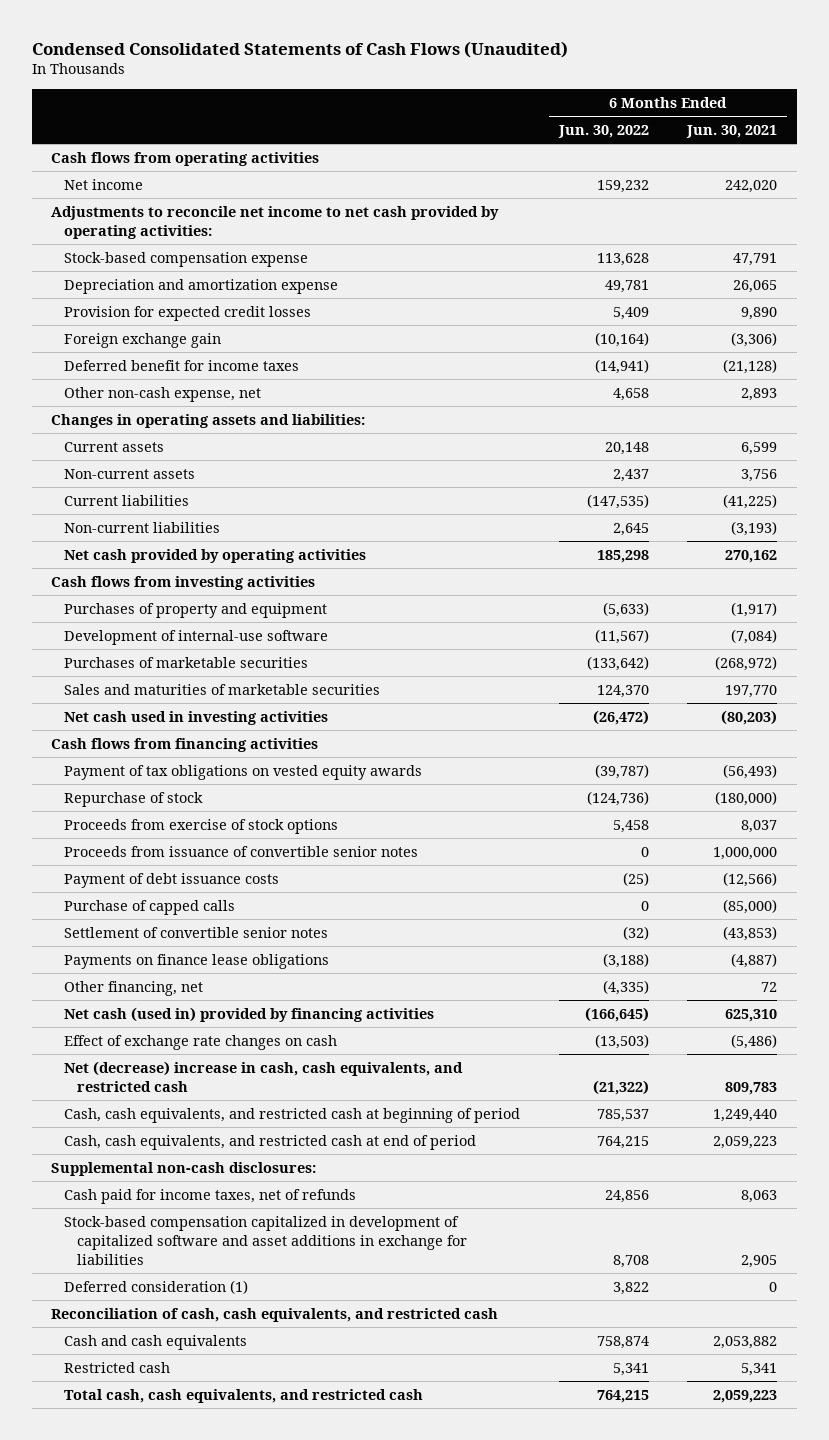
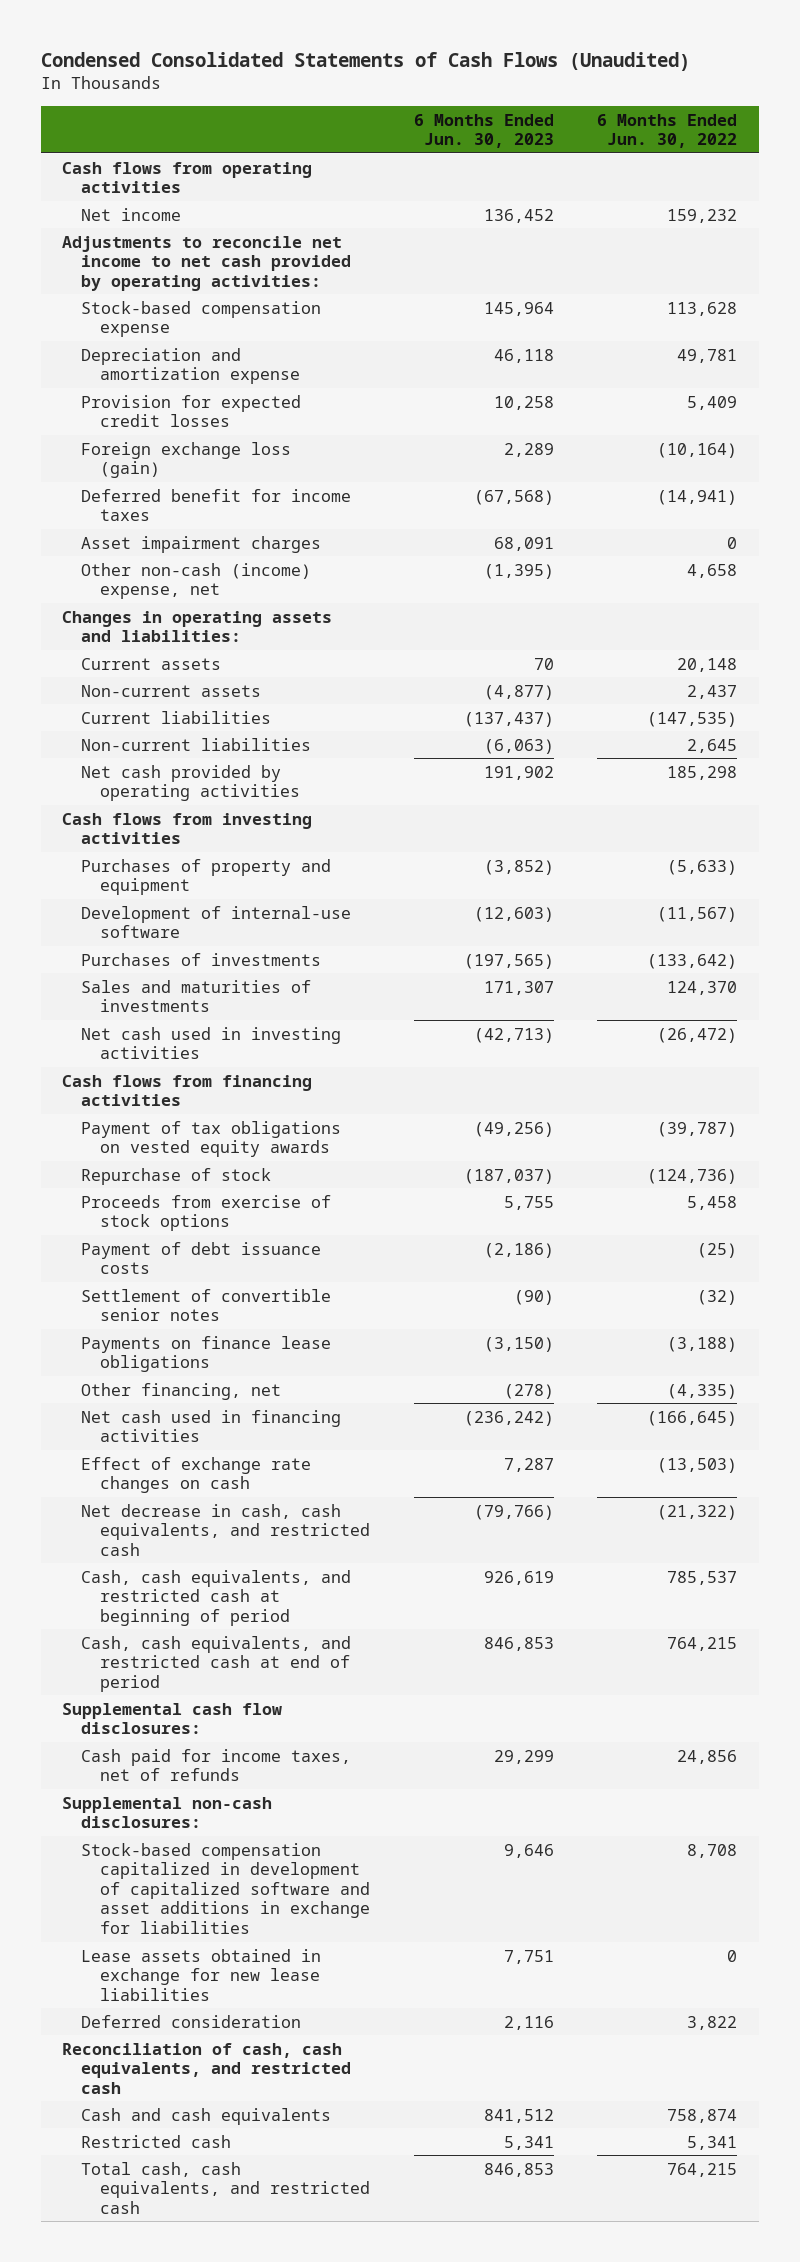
- | 6 Months Ended Jun. 30, 2022 | 6 Months Ended Jun. 30, 2021
+ | 6 Months Ended Jun. 30, 2023 | 6 Months Ended Jun. 30, 2022
- Foreign exchange gain | (10,164) | (3,306)
+ Foreign exchange loss (gain) | 2,289 | (10,164)
- Other non-cash expense, net | 4,658 | 2,893
+ Asset impairment charges | 68,091 | 0
+ Other non-cash (income) expense, net | (1,395) | 4,658
- Purchases of marketable securities | (133,642) | (268,972)
- Sales and maturities of marketable securities | 124,370 | 197,770
+ Purchases of investments | (197,565) | (133,642)
+ Sales and maturities of investments | 171,307 | 124,370
- Proceeds from issuance of convertible senior notes | 0 | 1,000,000
- Purchase of capped calls | 0 | (85,000)
- Net cash (used in) provided by financing activities | (166,645) | 625,310
+ Net cash used in financing activities | (236,242) | (166,645)
- Net (decrease) increase in cash, cash equivalents, and restricted cash | (21,322) | 809,783
+ Net decrease in cash, cash equivalents, and restricted cash | (79,766) | (21,322)
+ Supplemental cash flow disclosures:
moved down: Supplemental non-cash disclosures:
- Deferred consideration (1) | 3,822 | 0
+ Lease assets obtained in exchange for new lease liabilities | 7,751 | 0
+ Deferred consideration | 2,116 | 3,822

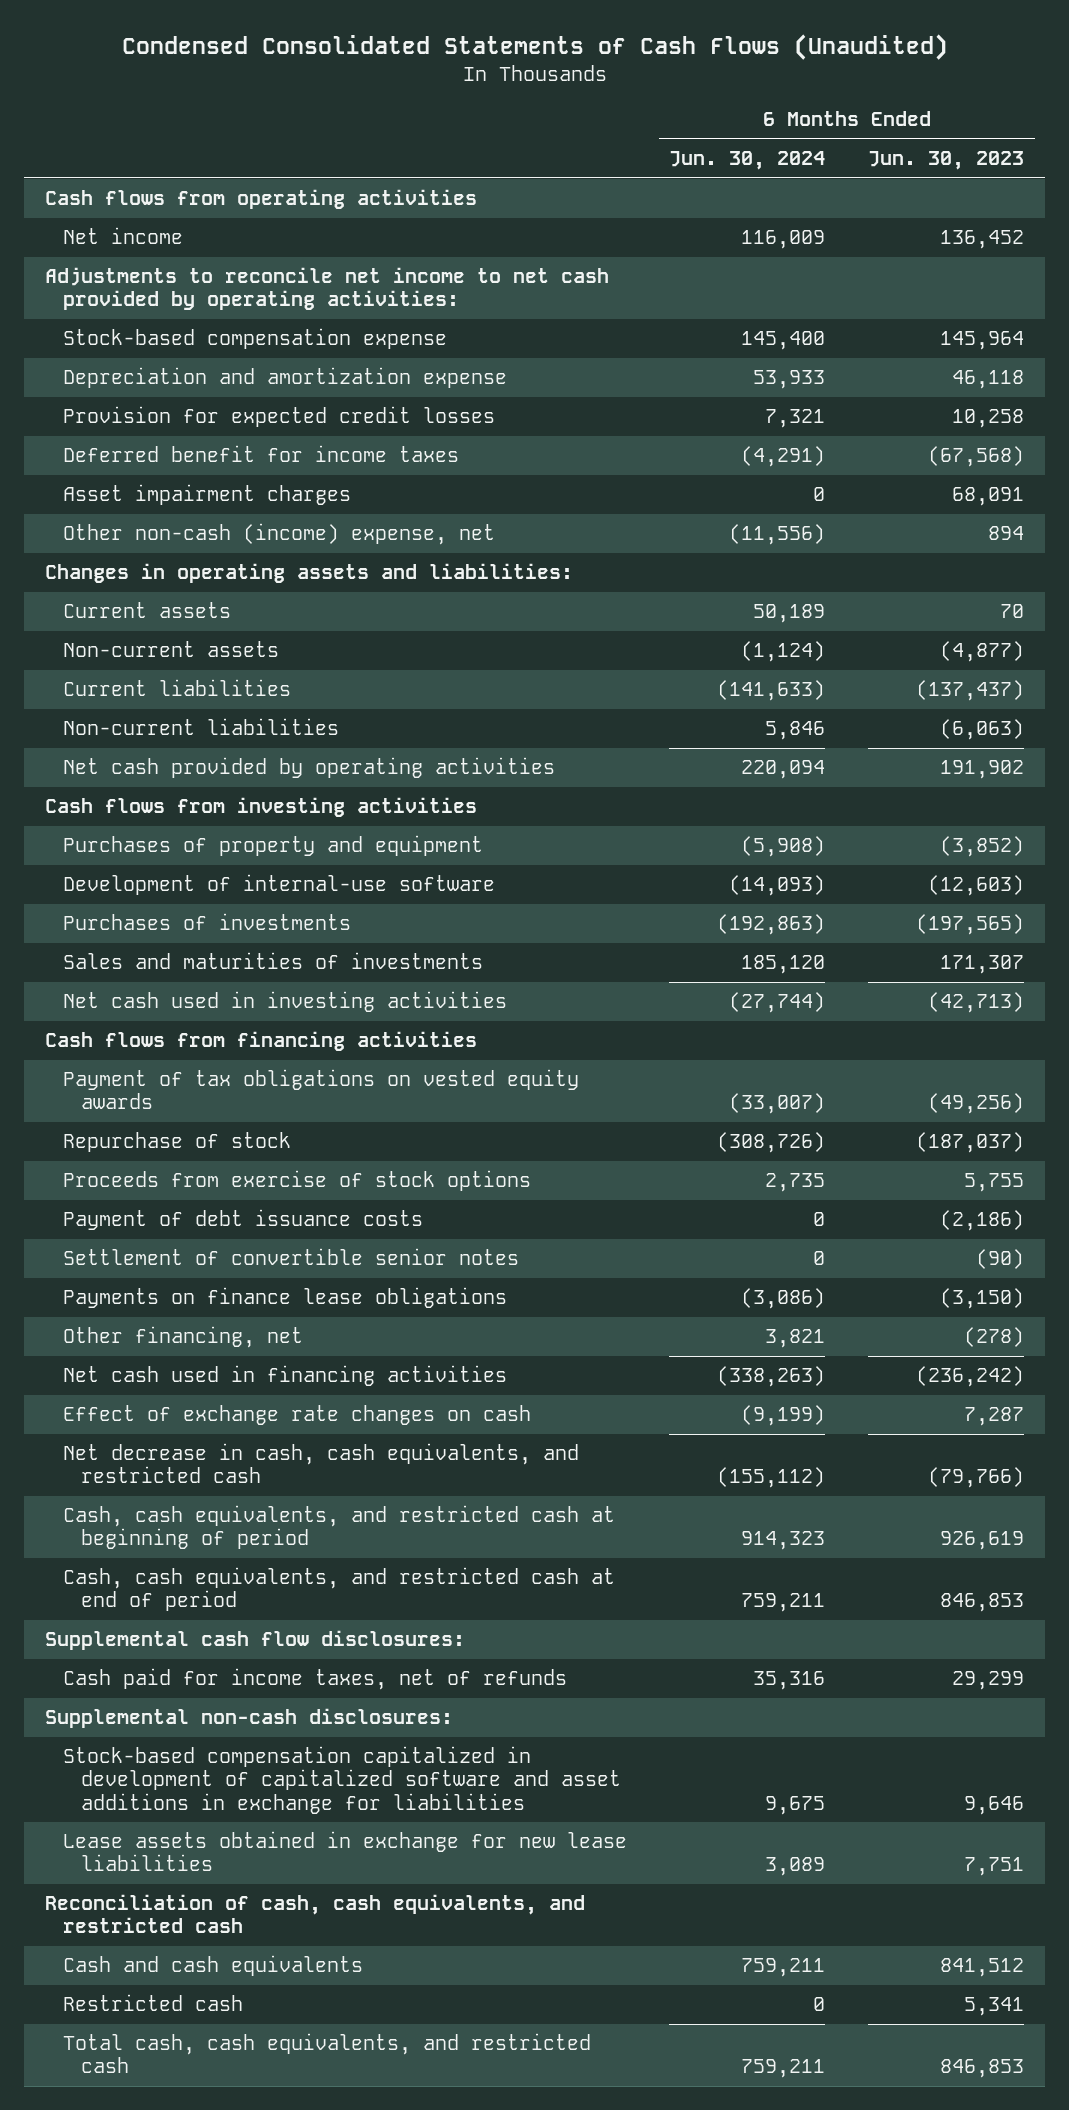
- | 6 Months Ended Jun. 30, 2023 | 6 Months Ended Jun. 30, 2022
+ | 6 Months Ended Jun. 30, 2024 | 6 Months Ended Jun. 30, 2023
- Foreign exchange loss (gain) | 2,289 | (10,164)
- Other non-cash (income) expense, net | (1,395) | 4,658
+ Other non-cash (income) expense, net | (11,556) | 894
- Deferred consideration | 2,116 | 3,822

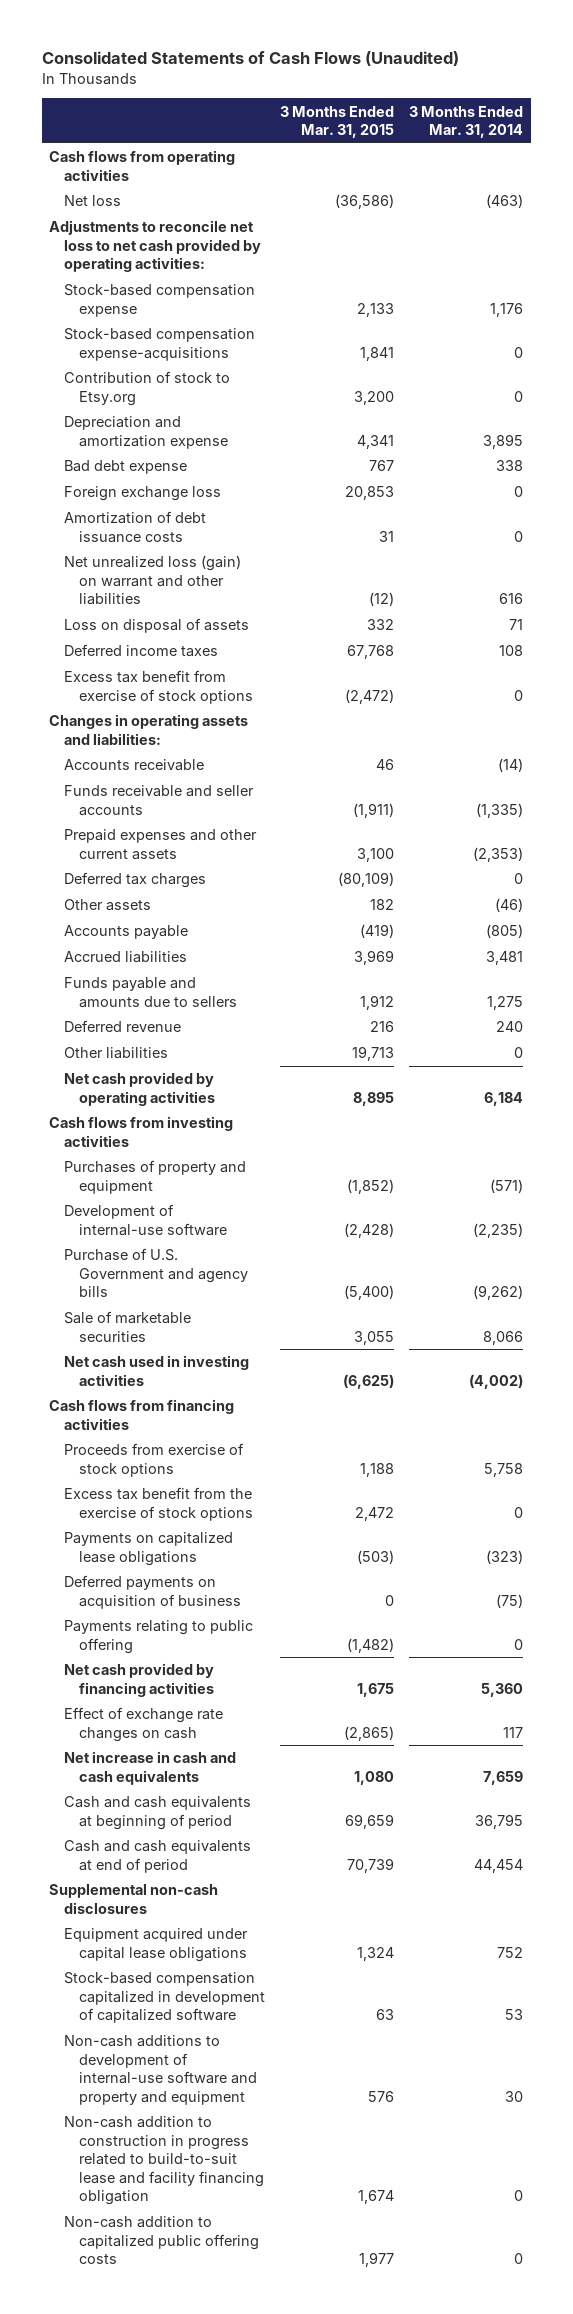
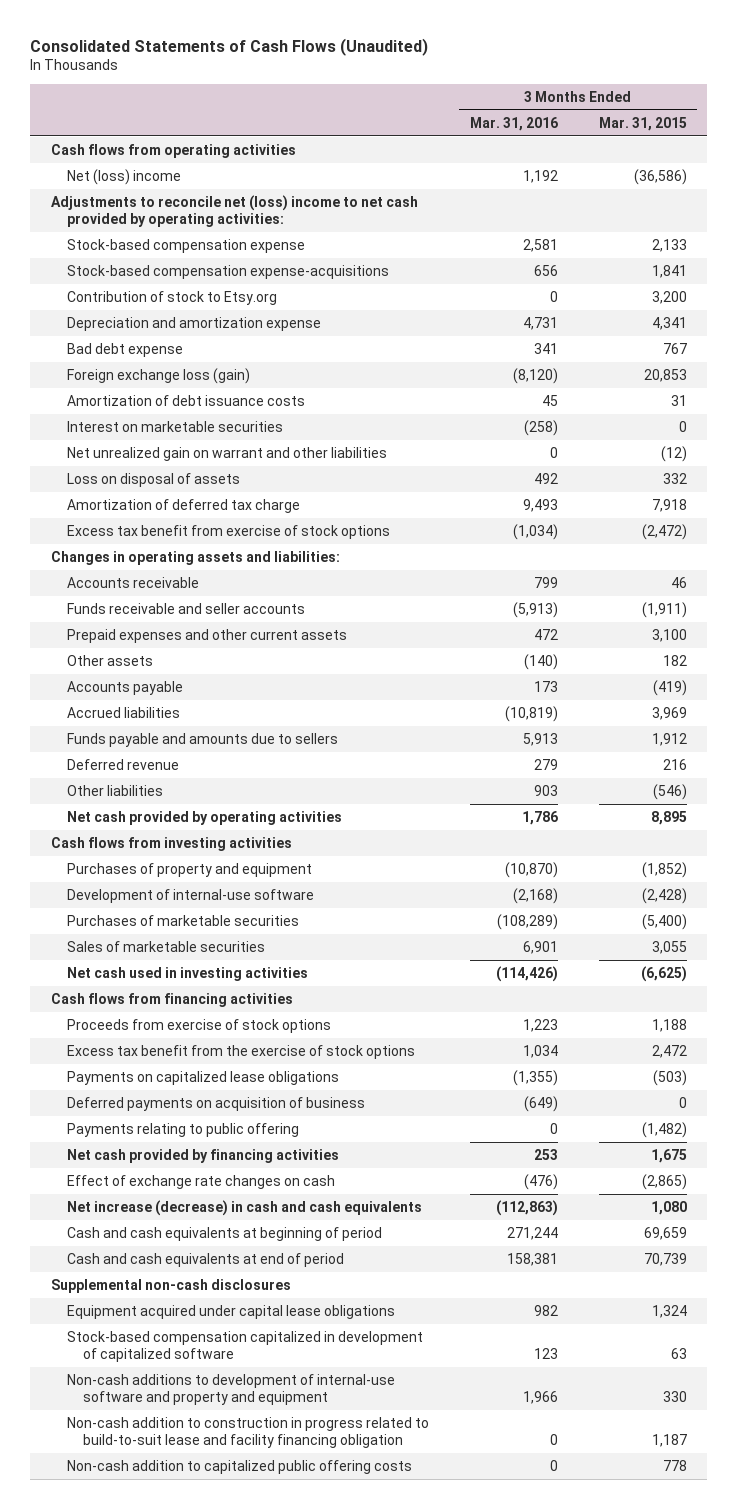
- | 3 Months Ended Mar. 31, 2015 | 3 Months Ended Mar. 31, 2014
+ | 3 Months Ended Mar. 31, 2016 | 3 Months Ended Mar. 31, 2015
- Net loss | (36,586) | (463)
- Adjustments to reconcile net loss to net cash provided by operating activities:
+ Net (loss) income | 1,192 | (36,586)
+ Adjustments to reconcile net (loss) income to net cash provided by operating activities:
- Foreign exchange loss | 20,853 | 0
+ Foreign exchange loss (gain) | (8,120) | 20,853
- Net unrealized loss (gain) on warrant and other liabilities | (12) | 616
+ Interest on marketable securities | (258) | 0
+ Net unrealized gain on warrant and other liabilities | 0 | (12)
- Deferred income taxes | 67,768 | 108
+ Amortization of deferred tax charge | 9,493 | 7,918
- Deferred tax charges | (80,109) | 0
- Other liabilities | 19,713 | 0
+ Other liabilities | 903 | (546)
- Purchase of U.S. Government and agency bills | (5,400) | (9,262)
- Sale of marketable securities | 3,055 | 8,066
+ Purchases of marketable securities | (108,289) | (5,400)
+ Sales of marketable securities | 6,901 | 3,055
- Net increase in cash and cash equivalents | 1,080 | 7,659
+ Net increase (decrease) in cash and cash equivalents | (112,863) | 1,080
- Non-cash additions to development of internal-use software and property and equipment | 576 | 30
- Non-cash addition to construction in progress related to build-to-suit lease and facility financing obligation | 1,674 | 0
- Non-cash addition to capitalized public offering costs | 1,977 | 0
+ Non-cash additions to development of internal-use software and property and equipment | 1,966 | 330
+ Non-cash addition to construction in progress related to build-to-suit lease and facility financing obligation | 0 | 1,187
+ Non-cash addition to capitalized public offering costs | 0 | 778

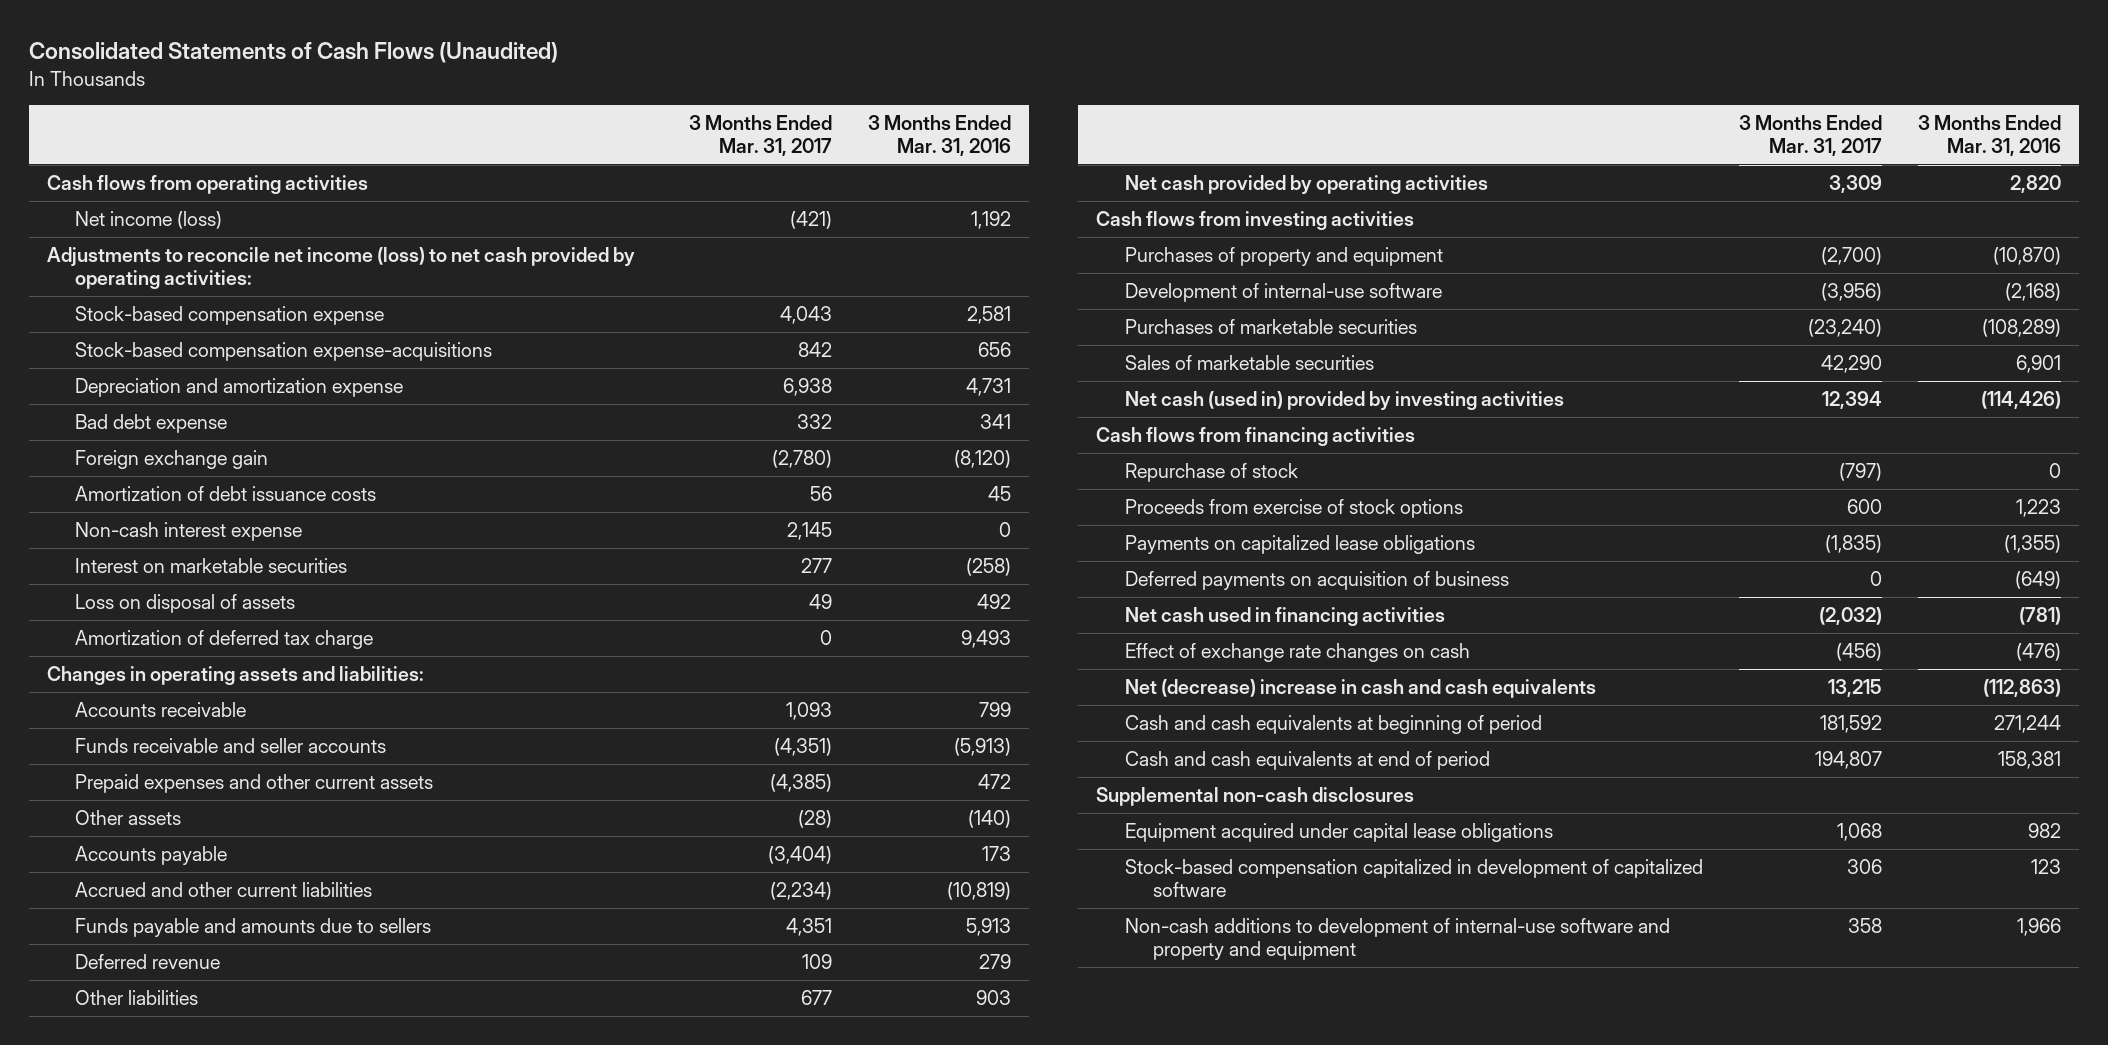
- | 3 Months Ended Mar. 31, 2016 | 3 Months Ended Mar. 31, 2015
+ | 3 Months Ended Mar. 31, 2017 | 3 Months Ended Mar. 31, 2016
- Net (loss) income | 1,192 | (36,586)
- Adjustments to reconcile net (loss) income to net cash provided by operating activities:
+ Net income (loss) | (421) | 1,192
+ Adjustments to reconcile net income (loss) to net cash provided by operating activities:
- Contribution of stock to Etsy.org | 0 | 3,200
- Foreign exchange loss (gain) | (8,120) | 20,853
+ Foreign exchange gain | (2,780) | (8,120)
+ Non-cash interest expense | 2,145 | 0
- Net unrealized gain on warrant and other liabilities | 0 | (12)
- Excess tax benefit from exercise of stock options | (1,034) | (2,472)
- Accrued liabilities | (10,819) | 3,969
+ Accrued and other current liabilities | (2,234) | (10,819)
- Net cash provided by operating activities | 1,786 | 8,895
+ Net cash provided by operating activities | 3,309 | 2,820
- Net cash used in investing activities | (114,426) | (6,625)
+ Net cash (used in) provided by investing activities | 12,394 | (114,426)
+ Repurchase of stock | (797) | 0
- Excess tax benefit from the exercise of stock options | 1,034 | 2,472
- Payments relating to public offering | 0 | (1,482)
- Net cash provided by financing activities | 253 | 1,675
+ Net cash used in financing activities | (2,032) | (781)
- Net increase (decrease) in cash and cash equivalents | (112,863) | 1,080
+ Net (decrease) increase in cash and cash equivalents | 13,215 | (112,863)
- Non-cash addition to construction in progress related to build-to-suit lease and facility financing obligation | 0 | 1,187
- Non-cash addition to capitalized public offering costs | 0 | 778

